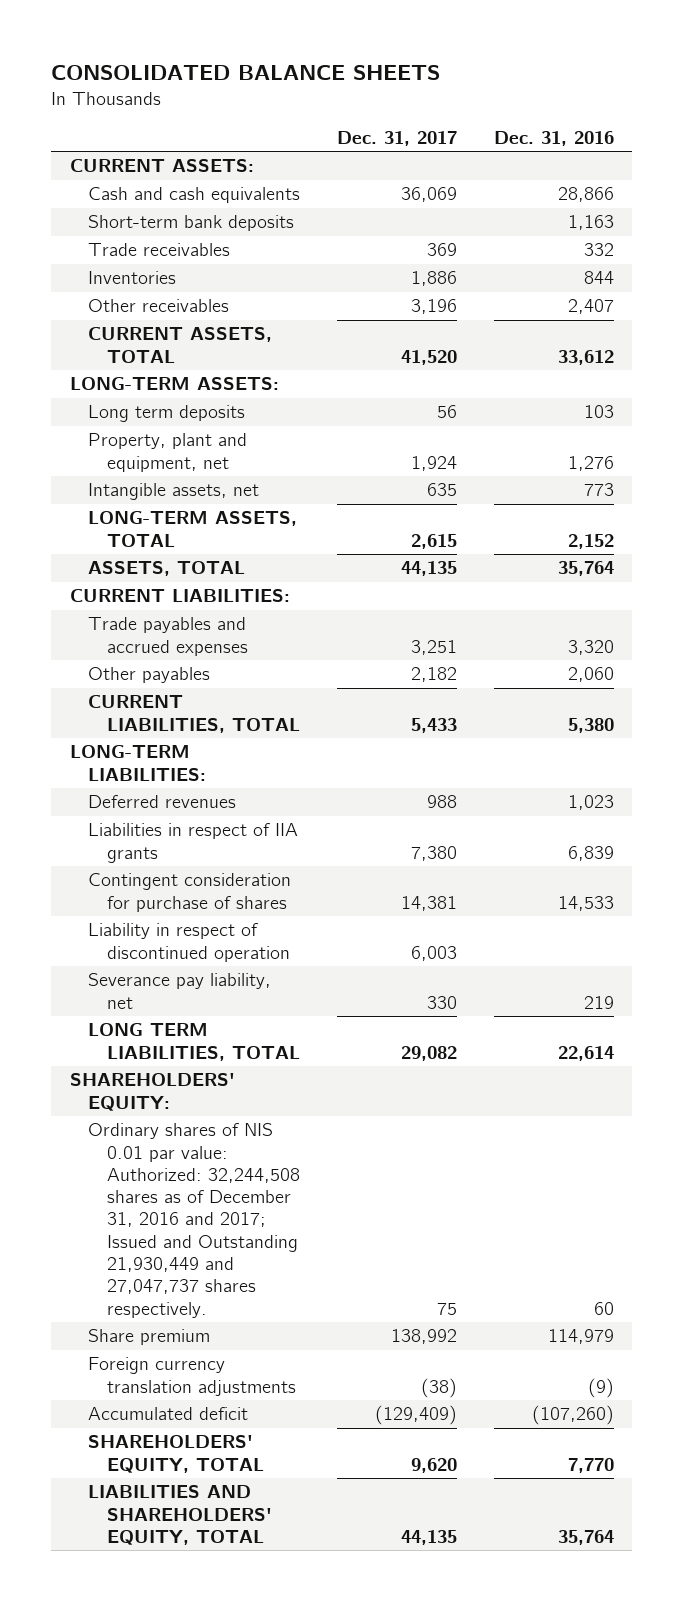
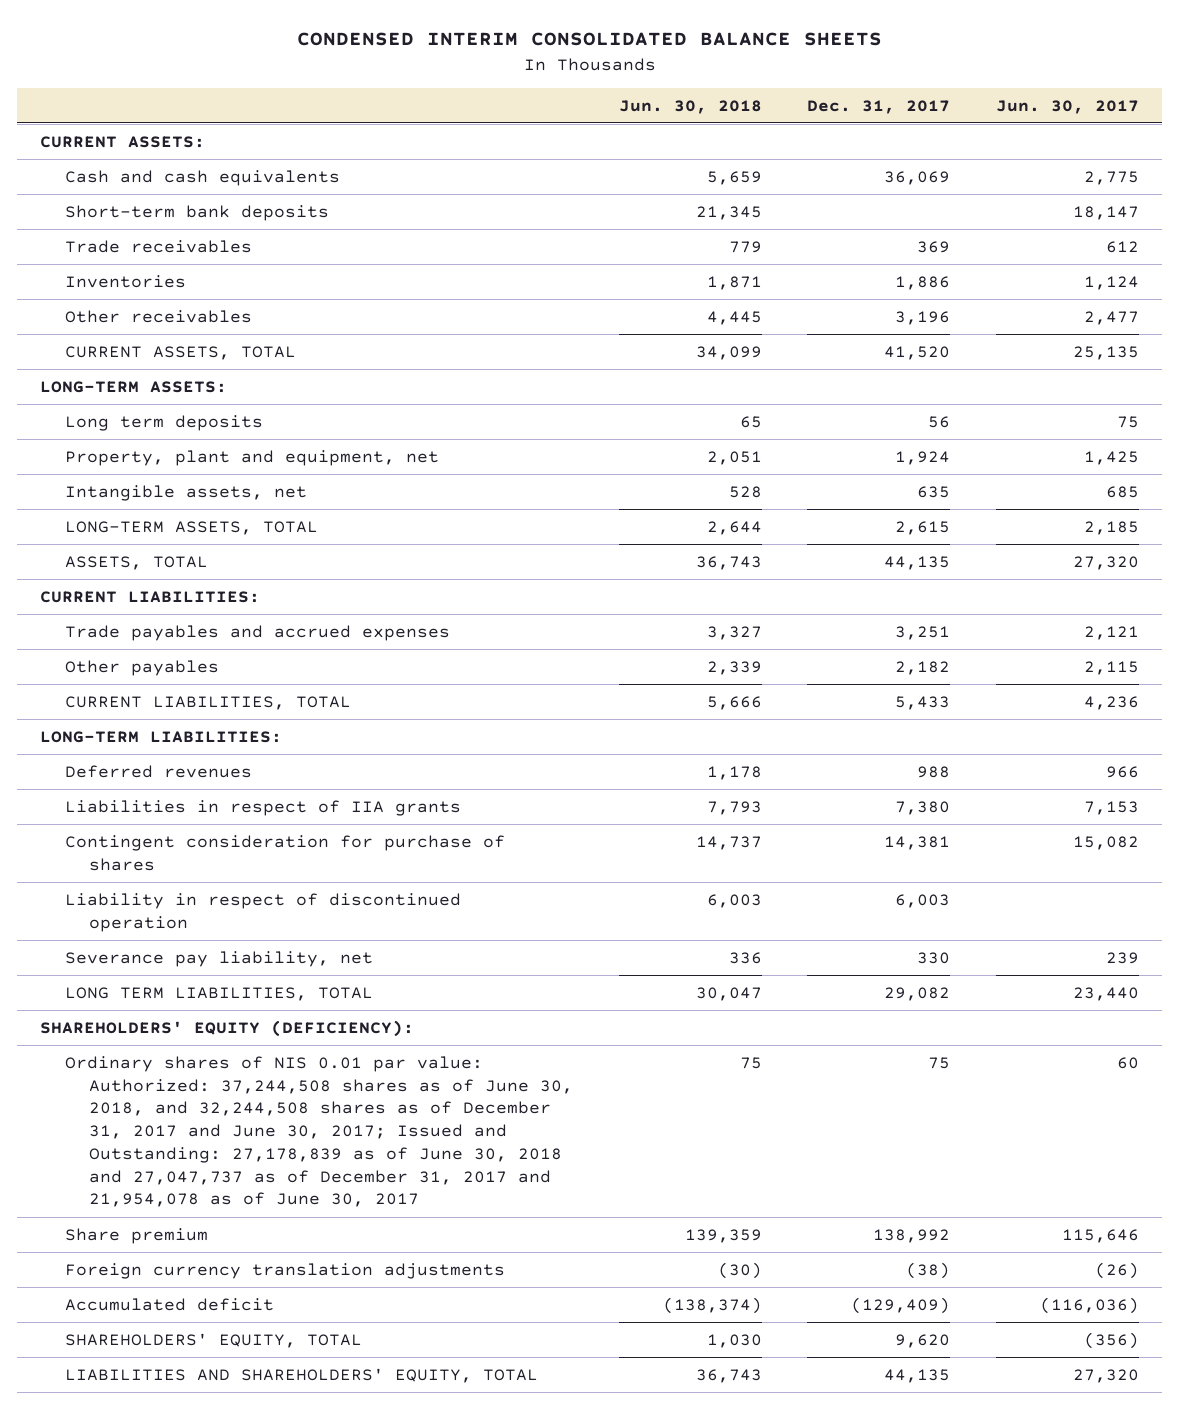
- CONSOLIDATED BALANCE SHEETS
+ CONDENSED INTERIM CONSOLIDATED BALANCE SHEETS
- | Dec. 31, 2017 | Dec. 31, 2016
+ | Jun. 30, 2018 | Dec. 31, 2017 | Jun. 30, 2017
- SHAREHOLDERS' EQUITY:
- Ordinary shares of NIS 0.01 par value: Authorized: 32,244,508 shares as of December 31, 2016 and 2017; Issued and Outstanding 21,930,449 and 27,047,737 shares respectively. | 75 | 60
+ SHAREHOLDERS' EQUITY (DEFICIENCY):
+ Ordinary shares of NIS 0.01 par value: Authorized: 37,244,508 shares as of June 30, 2018, and 32,244,508 shares as of December 31, 2017 and June 30, 2017; Issued and Outstanding: 27,178,839 as of June 30, 2018 and 27,047,737 as of December 31, 2017 and 21,954,078 as of June 30, 2017 | 75 | 75 | 60

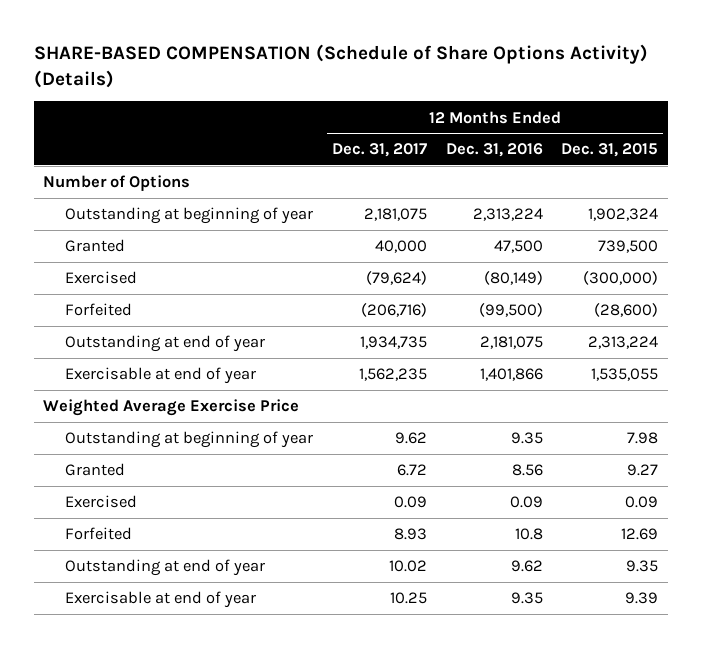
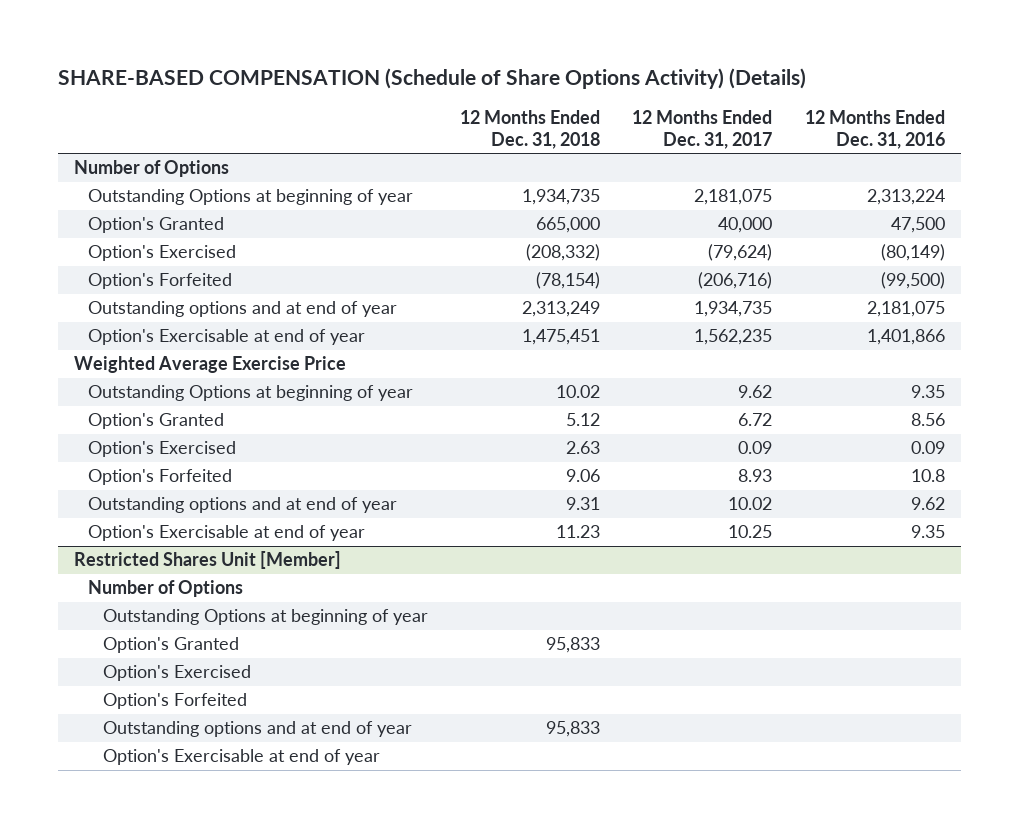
- | 12 Months Ended Dec. 31, 2017 | 12 Months Ended Dec. 31, 2016 | 12 Months Ended Dec. 31, 2015
+ | 12 Months Ended Dec. 31, 2018 | 12 Months Ended Dec. 31, 2017 | 12 Months Ended Dec. 31, 2016
- Outstanding at beginning of year | 2,181,075 | 2,313,224 | 1,902,324
- Granted | 40,000 | 47,500 | 739,500
- Exercised | (79,624) | (80,149) | (300,000)
- Forfeited | (206,716) | (99,500) | (28,600)
- Outstanding at end of year | 1,934,735 | 2,181,075 | 2,313,224
- Exercisable at end of year | 1,562,235 | 1,401,866 | 1,535,055
+ Outstanding Options at beginning of year | 1,934,735 | 2,181,075 | 2,313,224
+ Option's Granted | 665,000 | 40,000 | 47,500
+ Option's Exercised | (208,332) | (79,624) | (80,149)
+ Option's Forfeited | (78,154) | (206,716) | (99,500)
+ Outstanding options and at end of year | 2,313,249 | 1,934,735 | 2,181,075
+ Option's Exercisable at end of year | 1,475,451 | 1,562,235 | 1,401,866
- Outstanding at beginning of year | 9.62 | 9.35 | 7.98
- Granted | 6.72 | 8.56 | 9.27
- Exercised | 0.09 | 0.09 | 0.09
- Forfeited | 8.93 | 10.8 | 12.69
- Outstanding at end of year | 10.02 | 9.62 | 9.35
- Exercisable at end of year | 10.25 | 9.35 | 9.39
+ Outstanding Options at beginning of year | 10.02 | 9.62 | 9.35
+ Option's Granted | 5.12 | 6.72 | 8.56
+ Option's Exercised | 2.63 | 0.09 | 0.09
+ Option's Forfeited | 9.06 | 8.93 | 10.8
+ Outstanding options and at end of year | 9.31 | 10.02 | 9.62
+ Option's Exercisable at end of year | 11.23 | 10.25 | 9.35
+ Restricted Shares Unit [Member]
+ Number of Options
+ Outstanding Options at beginning of year
+ Option's Granted | 95,833 | |
+ Option's Exercised
+ Option's Forfeited
+ Outstanding options and at end of year | 95,833 | |
+ Option's Exercisable at end of year

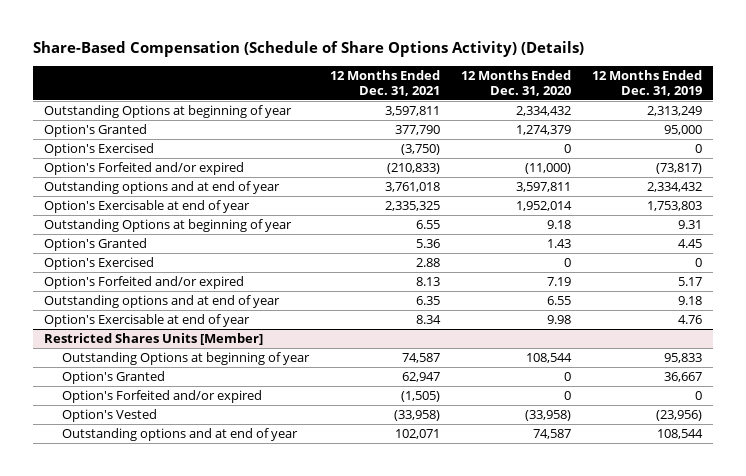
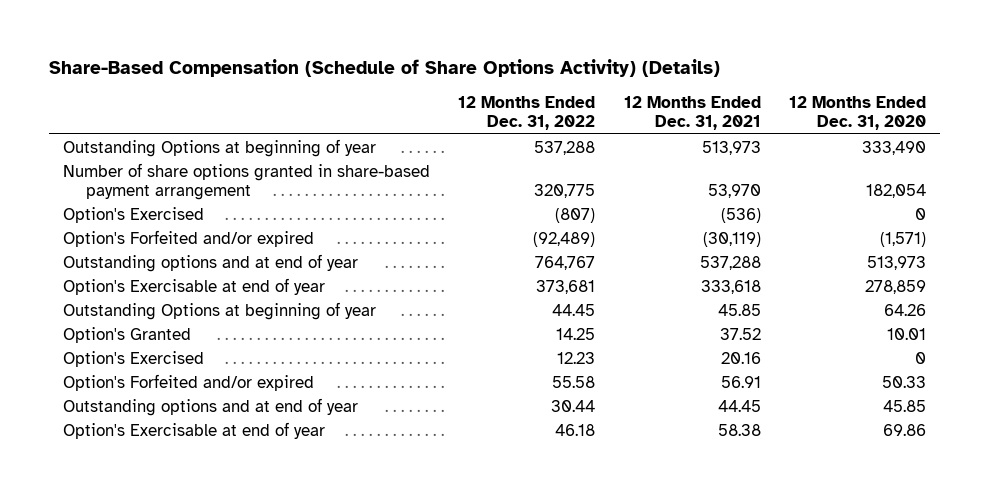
- | 12 Months Ended Dec. 31, 2021 | 12 Months Ended Dec. 31, 2020 | 12 Months Ended Dec. 31, 2019
+ | 12 Months Ended Dec. 31, 2022 | 12 Months Ended Dec. 31, 2021 | 12 Months Ended Dec. 31, 2020
- Outstanding Options at beginning of year | 3,597,811 | 2,334,432 | 2,313,249
- Option's Granted | 377,790 | 1,274,379 | 95,000
- Option's Exercised | (3,750) | 0 | 0
- Option's Forfeited and/or expired | (210,833) | (11,000) | (73,817)
- Outstanding options and at end of year | 3,761,018 | 3,597,811 | 2,334,432
- Option's Exercisable at end of year | 2,335,325 | 1,952,014 | 1,753,803
- Outstanding Options at beginning of year | 6.55 | 9.18 | 9.31
- Option's Granted | 5.36 | 1.43 | 4.45
- Option's Exercised | 2.88 | 0 | 0
- Option's Forfeited and/or expired | 8.13 | 7.19 | 5.17
- Outstanding options and at end of year | 6.35 | 6.55 | 9.18
- Option's Exercisable at end of year | 8.34 | 9.98 | 4.76
- Restricted Shares Units [Member]
- Outstanding Options at beginning of year | 74,587 | 108,544 | 95,833
- Option's Granted | 62,947 | 0 | 36,667
- Option's Forfeited and/or expired | (1,505) | 0 | 0
- Option's Vested | (33,958) | (33,958) | (23,956)
- Outstanding options and at end of year | 102,071 | 74,587 | 108,544
+ Outstanding Options at beginning of year | 537,288 | 513,973 | 333,490
+ Number of share options granted in share-based payment arrangement | 320,775 | 53,970 | 182,054
+ Option's Exercised | (807) | (536) | 0
+ Option's Forfeited and/or expired | (92,489) | (30,119) | (1,571)
+ Outstanding options and at end of year | 764,767 | 537,288 | 513,973
+ Option's Exercisable at end of year | 373,681 | 333,618 | 278,859
+ Outstanding Options at beginning of year | 44.45 | 45.85 | 64.26
+ Option's Granted | 14.25 | 37.52 | 10.01
+ Option's Exercised | 12.23 | 20.16 | 0
+ Option's Forfeited and/or expired | 55.58 | 56.91 | 50.33
+ Outstanding options and at end of year | 30.44 | 44.45 | 45.85
+ Option's Exercisable at end of year | 46.18 | 58.38 | 69.86

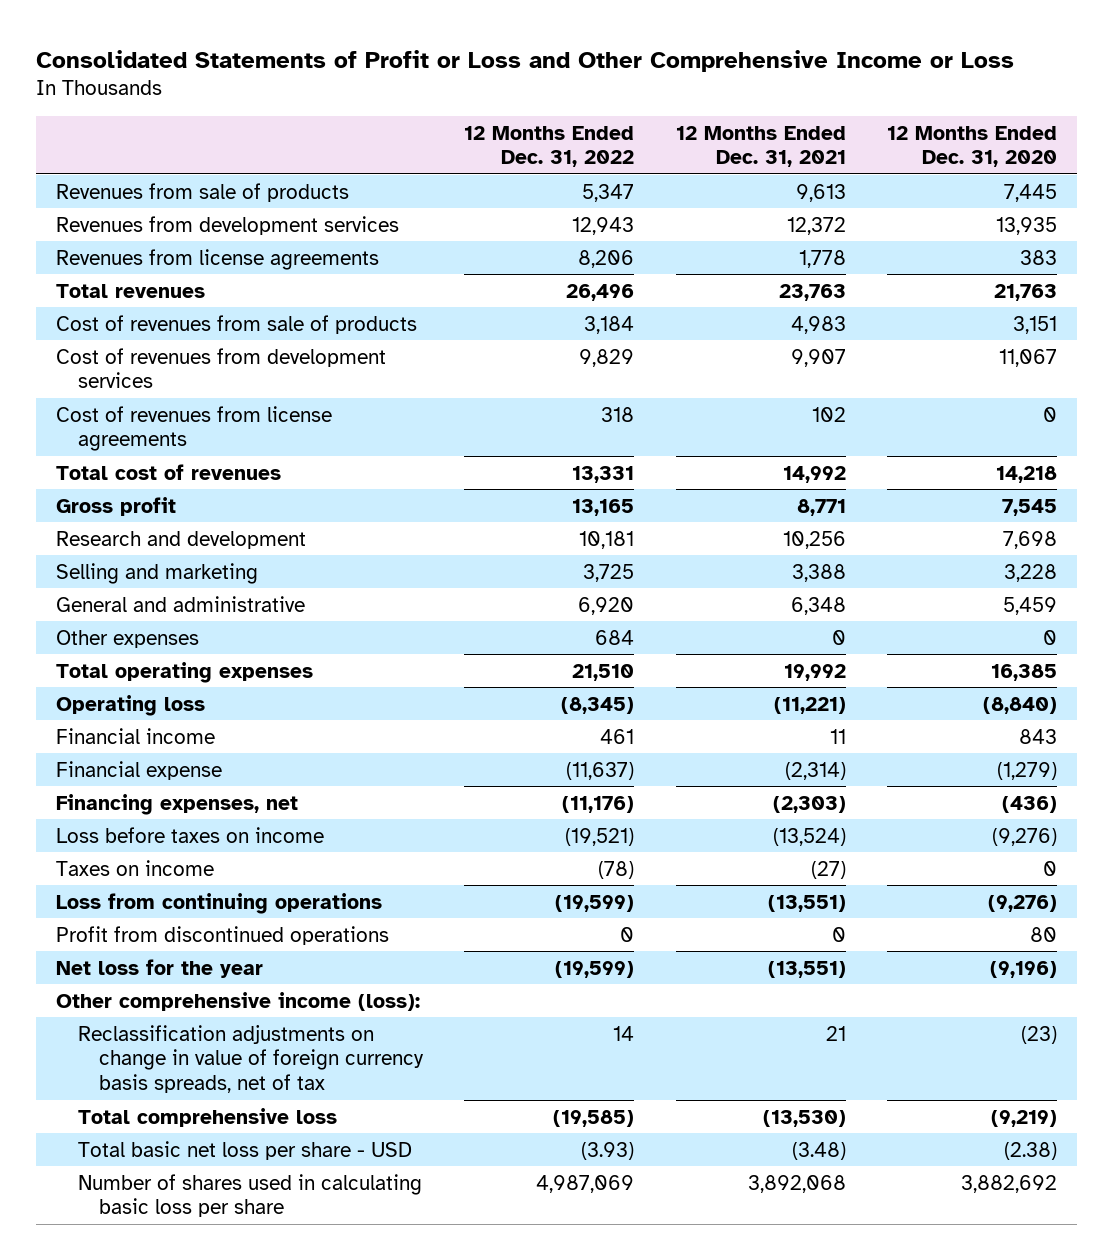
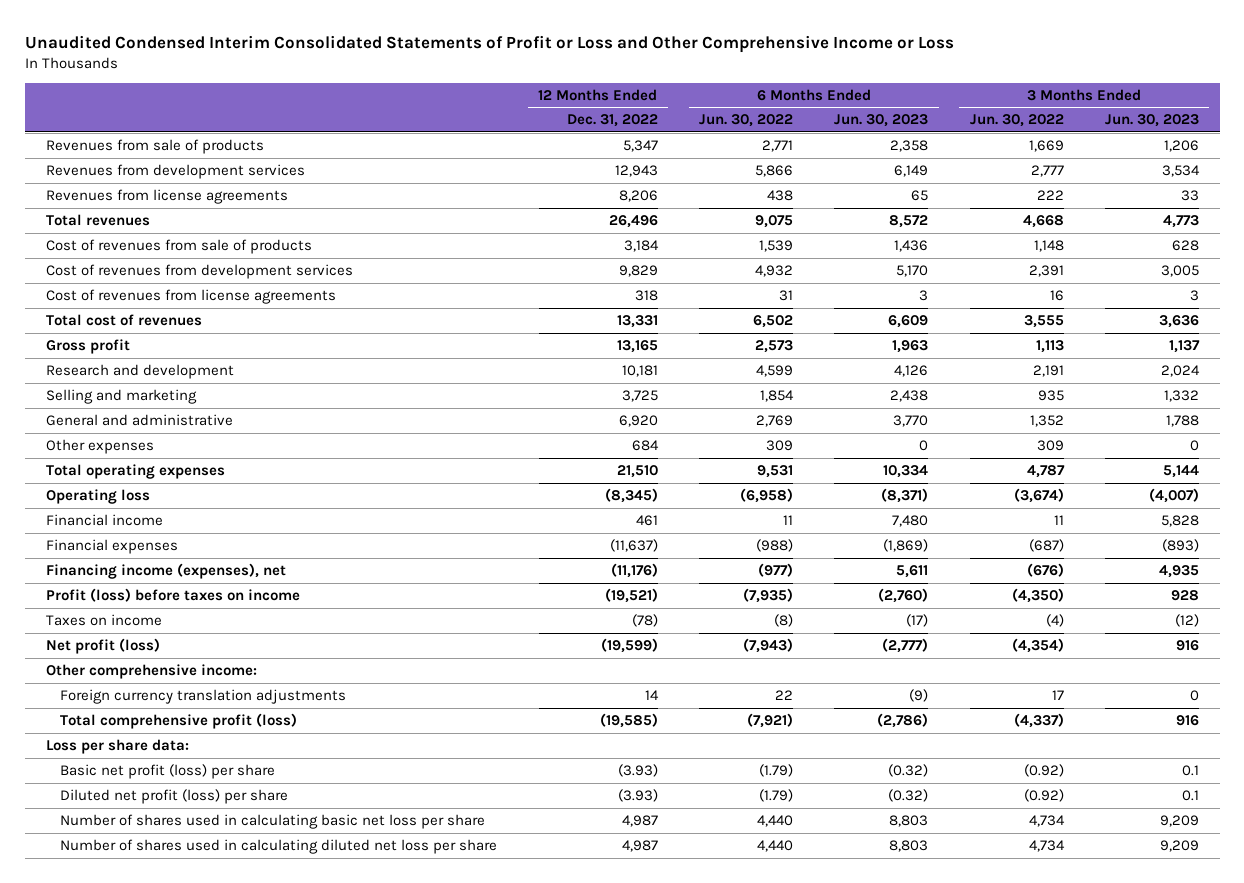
- Consolidated Statements of Profit or Loss and Other Comprehensive Income or Loss
+ Unaudited Condensed Interim Consolidated Statements of Profit or Loss and Other Comprehensive Income or Loss
- | 12 Months Ended Dec. 31, 2022 | 12 Months Ended Dec. 31, 2021 | 12 Months Ended Dec. 31, 2020
+ | 12 Months Ended Dec. 31, 2022 | 6 Months Ended Jun. 30, 2022 | 6 Months Ended Jun. 30, 2023 | 3 Months Ended Jun. 30, 2022 | 3 Months Ended Jun. 30, 2023
- Financial expense | (11,637) | (2,314) | (1,279)
- Financing expenses, net | (11,176) | (2,303) | (436)
- Loss before taxes on income | (19,521) | (13,524) | (9,276)
+ Financial expenses | (11,637) | (988) | (1,869) | (687) | (893)
+ Financing income (expenses), net | (11,176) | (977) | 5,611 | (676) | 4,935
+ Profit (loss) before taxes on income | (19,521) | (7,935) | (2,760) | (4,350) | 928
- Loss from continuing operations | (19,599) | (13,551) | (9,276)
- Profit from discontinued operations | 0 | 0 | 80
- Net loss for the year | (19,599) | (13,551) | (9,196)
- Other comprehensive income (loss):
- Reclassification adjustments on change in value of foreign currency basis spreads, net of tax | 14 | 21 | (23)
- Total comprehensive loss | (19,585) | (13,530) | (9,219)
- Total basic net loss per share - USD | (3.93) | (3.48) | (2.38)
- Number of shares used in calculating basic loss per share | 4,987,069 | 3,892,068 | 3,882,692
+ Net profit (loss) | (19,599) | (7,943) | (2,777) | (4,354) | 916
+ Other comprehensive income:
+ Foreign currency translation adjustments | 14 | 22 | (9) | 17 | 0
+ Total comprehensive profit (loss) | (19,585) | (7,921) | (2,786) | (4,337) | 916
+ Loss per share data:
+ Basic net profit (loss) per share | (3.93) | (1.79) | (0.32) | (0.92) | 0.1
+ Diluted net profit (loss) per share | (3.93) | (1.79) | (0.32) | (0.92) | 0.1
+ Number of shares used in calculating basic net loss per share | 4,987 | 4,440 | 8,803 | 4,734 | 9,209
+ Number of shares used in calculating diluted net loss per share | 4,987 | 4,440 | 8,803 | 4,734 | 9,209

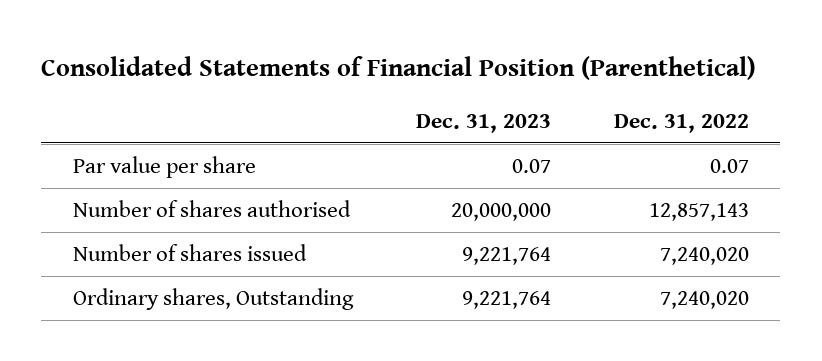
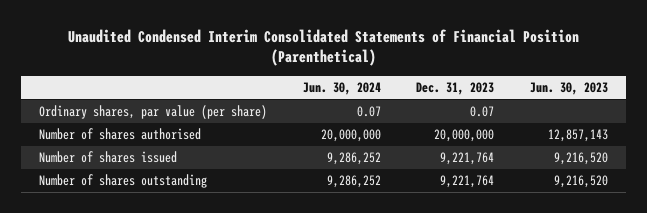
- Consolidated Statements of Financial Position (Parenthetical)
+ Unaudited Condensed Interim Consolidated Statements of Financial Position (Parenthetical)
- | Dec. 31, 2023 | Dec. 31, 2022
+ | Jun. 30, 2024 | Dec. 31, 2023 | Jun. 30, 2023
- Par value per share | 0.07 | 0.07
+ Ordinary shares, par value (per share) | 0.07 | 0.07 |
- Ordinary shares, Outstanding | 9,221,764 | 7,240,020
+ Number of shares outstanding | 9,286,252 | 9,221,764 | 9,216,520

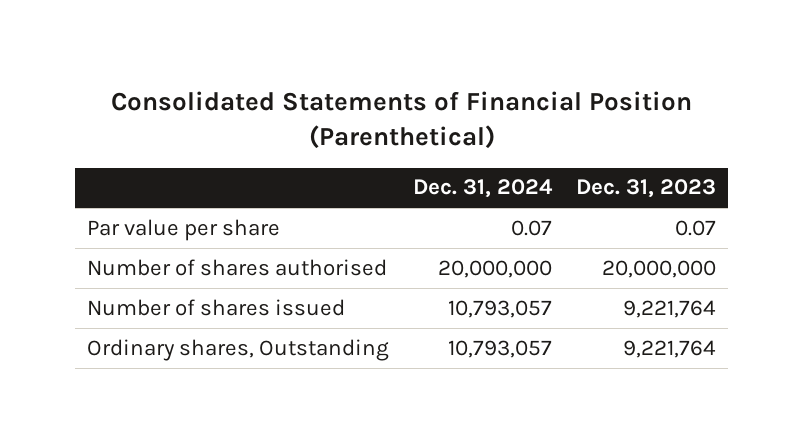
- Unaudited Condensed Interim Consolidated Statements of Financial Position (Parenthetical)
+ Consolidated Statements of Financial Position (Parenthetical)
- | Jun. 30, 2024 | Dec. 31, 2023 | Jun. 30, 2023
+ | Dec. 31, 2024 | Dec. 31, 2023
- Ordinary shares, par value (per share) | 0.07 | 0.07 |
+ Par value per share | 0.07 | 0.07
- Number of shares outstanding | 9,286,252 | 9,221,764 | 9,216,520
+ Ordinary shares, Outstanding | 10,793,057 | 9,221,764

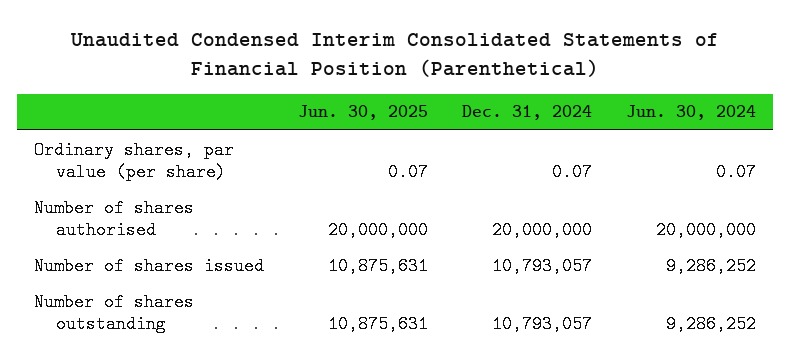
- Consolidated Statements of Financial Position (Parenthetical)
+ Unaudited Condensed Interim Consolidated Statements of Financial Position (Parenthetical)
- | Dec. 31, 2024 | Dec. 31, 2023
+ | Jun. 30, 2025 | Dec. 31, 2024 | Jun. 30, 2024
- Par value per share | 0.07 | 0.07
+ Ordinary shares, par value (per share) | 0.07 | 0.07 | 0.07
- Ordinary shares, Outstanding | 10,793,057 | 9,221,764
+ Number of shares outstanding | 10,875,631 | 10,793,057 | 9,286,252

